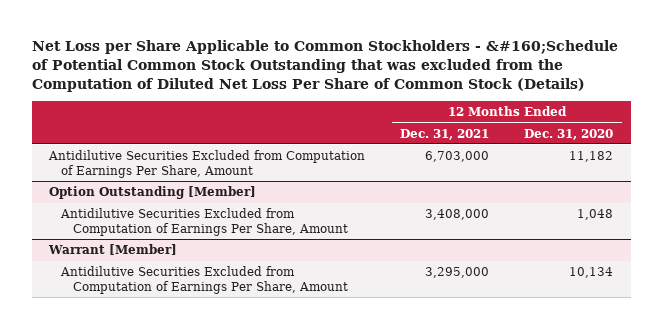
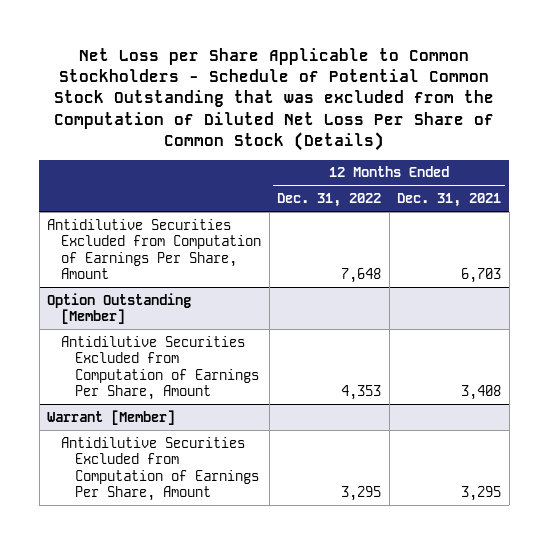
- Net Loss per Share Applicable to Common Stockholders - &#160;Schedule of Potential Common Stock Outstanding that was excluded from the Computation of Diluted Net Loss Per Share of Common Stock (Details)
+ Net Loss per Share Applicable to Common Stockholders - Schedule of Potential Common Stock Outstanding that was excluded from the Computation of Diluted Net Loss Per Share of Common Stock (Details)
- | 12 Months Ended Dec. 31, 2021 | 12 Months Ended Dec. 31, 2020
+ | 12 Months Ended Dec. 31, 2022 | 12 Months Ended Dec. 31, 2021
- Antidilutive Securities Excluded from Computation of Earnings Per Share, Amount | 6,703,000 | 11,182
+ Antidilutive Securities Excluded from Computation of Earnings Per Share, Amount | 7,648 | 6,703
@ Option Outstanding [Member]
- Antidilutive Securities Excluded from Computation of Earnings Per Share, Amount | 3,408,000 | 1,048
+ Antidilutive Securities Excluded from Computation of Earnings Per Share, Amount | 4,353 | 3,408
@ Warrant [Member]
- Antidilutive Securities Excluded from Computation of Earnings Per Share, Amount | 3,295,000 | 10,134
+ Antidilutive Securities Excluded from Computation of Earnings Per Share, Amount | 3,295 | 3,295

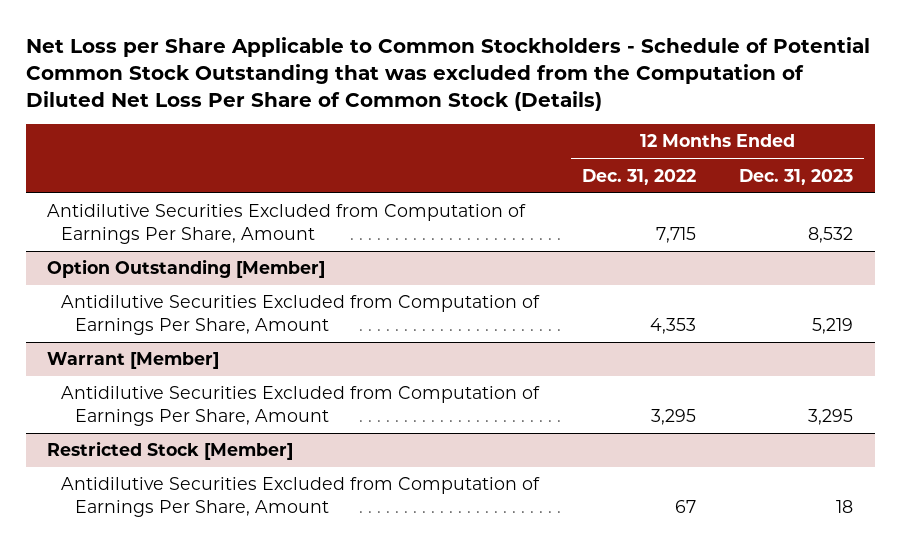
- | 12 Months Ended Dec. 31, 2022 | 12 Months Ended Dec. 31, 2021
+ | 12 Months Ended Dec. 31, 2022 | 12 Months Ended Dec. 31, 2023
- Antidilutive Securities Excluded from Computation of Earnings Per Share, Amount | 7,648 | 6,703
+ Antidilutive Securities Excluded from Computation of Earnings Per Share, Amount | 7,715 | 8,532
+ Restricted Stock [Member]
+ Antidilutive Securities Excluded from Computation of Earnings Per Share, Amount | 67 | 18

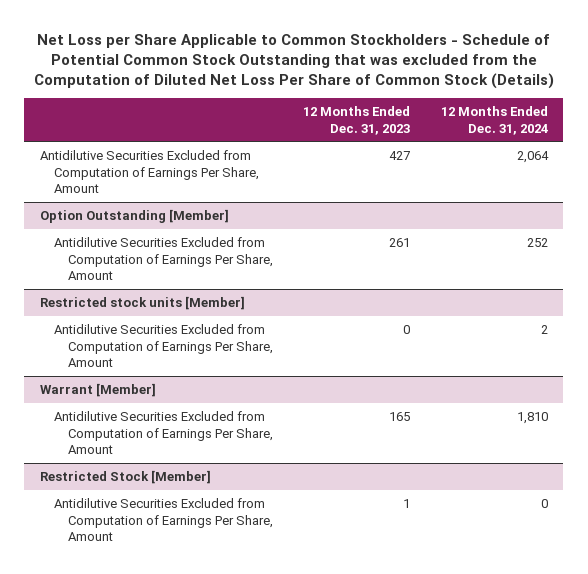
- | 12 Months Ended Dec. 31, 2022 | 12 Months Ended Dec. 31, 2023
+ | 12 Months Ended Dec. 31, 2023 | 12 Months Ended Dec. 31, 2024
- Antidilutive Securities Excluded from Computation of Earnings Per Share, Amount | 7,715 | 8,532
+ Antidilutive Securities Excluded from Computation of Earnings Per Share, Amount | 427 | 2,064
@ Option Outstanding [Member]
- Antidilutive Securities Excluded from Computation of Earnings Per Share, Amount | 4,353 | 5,219
+ Antidilutive Securities Excluded from Computation of Earnings Per Share, Amount | 261 | 252
+ Restricted stock units [Member]
+ Antidilutive Securities Excluded from Computation of Earnings Per Share, Amount | 0 | 2
@ Warrant [Member]
- Antidilutive Securities Excluded from Computation of Earnings Per Share, Amount | 3,295 | 3,295
+ Antidilutive Securities Excluded from Computation of Earnings Per Share, Amount | 165 | 1,810
@ Restricted Stock [Member]
- Antidilutive Securities Excluded from Computation of Earnings Per Share, Amount | 67 | 18
+ Antidilutive Securities Excluded from Computation of Earnings Per Share, Amount | 1 | 0

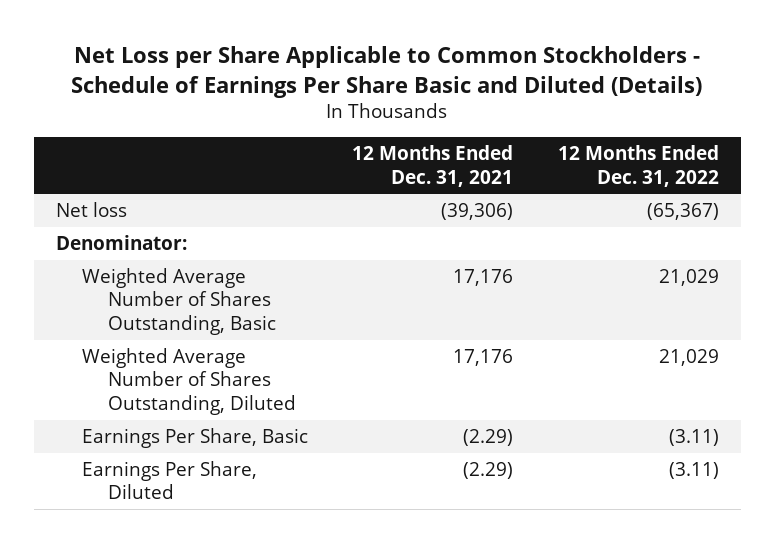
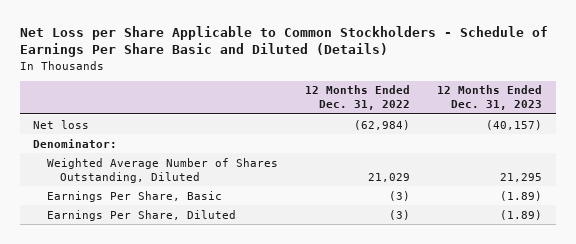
- | 12 Months Ended Dec. 31, 2021 | 12 Months Ended Dec. 31, 2022
+ | 12 Months Ended Dec. 31, 2022 | 12 Months Ended Dec. 31, 2023
- Net loss | (39,306) | (65,367)
+ Net loss | (62,984) | (40,157)
- Weighted Average Number of Shares Outstanding, Basic | 17,176 | 21,029
- Earnings Per Share, Basic | (2.29) | (3.11)
- Earnings Per Share, Diluted | (2.29) | (3.11)
+ Earnings Per Share, Basic | (3) | (1.89)
+ Earnings Per Share, Diluted | (3) | (1.89)

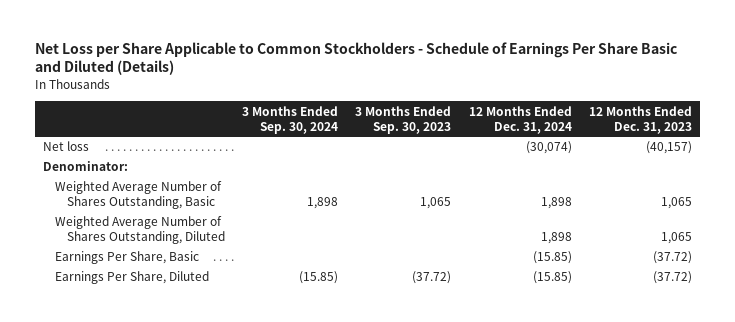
- | 12 Months Ended Dec. 31, 2022 | 12 Months Ended Dec. 31, 2023
+ | 3 Months Ended Sep. 30, 2024 | 3 Months Ended Sep. 30, 2023 | 12 Months Ended Dec. 31, 2024 | 12 Months Ended Dec. 31, 2023
- Weighted Average Number of Shares Outstanding, Diluted | 21,029 | 21,295
- Earnings Per Share, Basic | (3) | (1.89)
- Earnings Per Share, Diluted | (3) | (1.89)
+ Weighted Average Number of Shares Outstanding, Basic | 1,898 | 1,065 | 1,898 | 1,065
+ Weighted Average Number of Shares Outstanding, Diluted | | | 1,898 | 1,065
+ Earnings Per Share, Basic | | | (15.85) | (37.72)
+ Earnings Per Share, Diluted | (15.85) | (37.72) | (15.85) | (37.72)

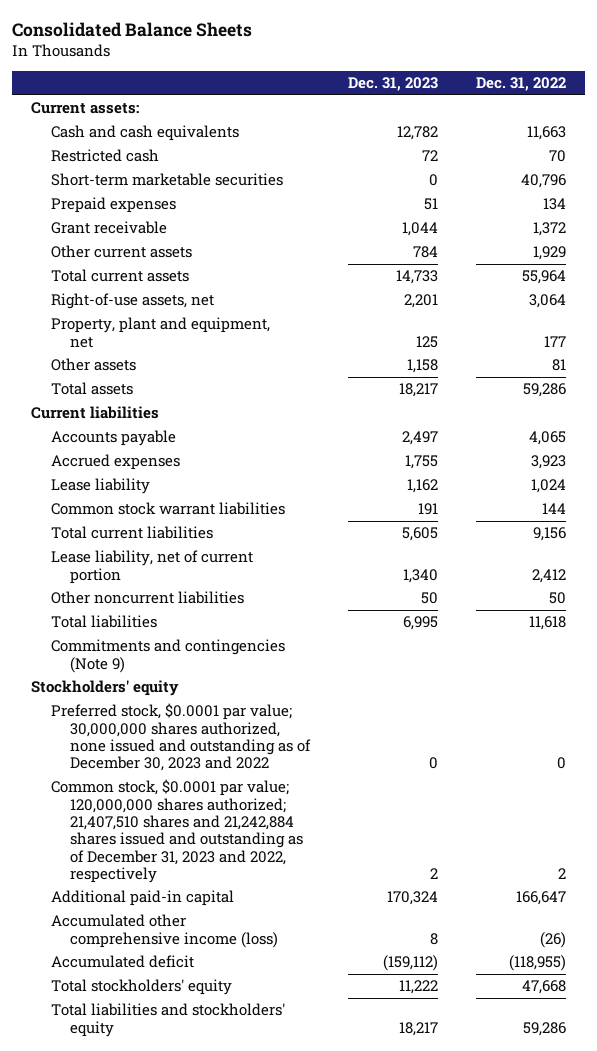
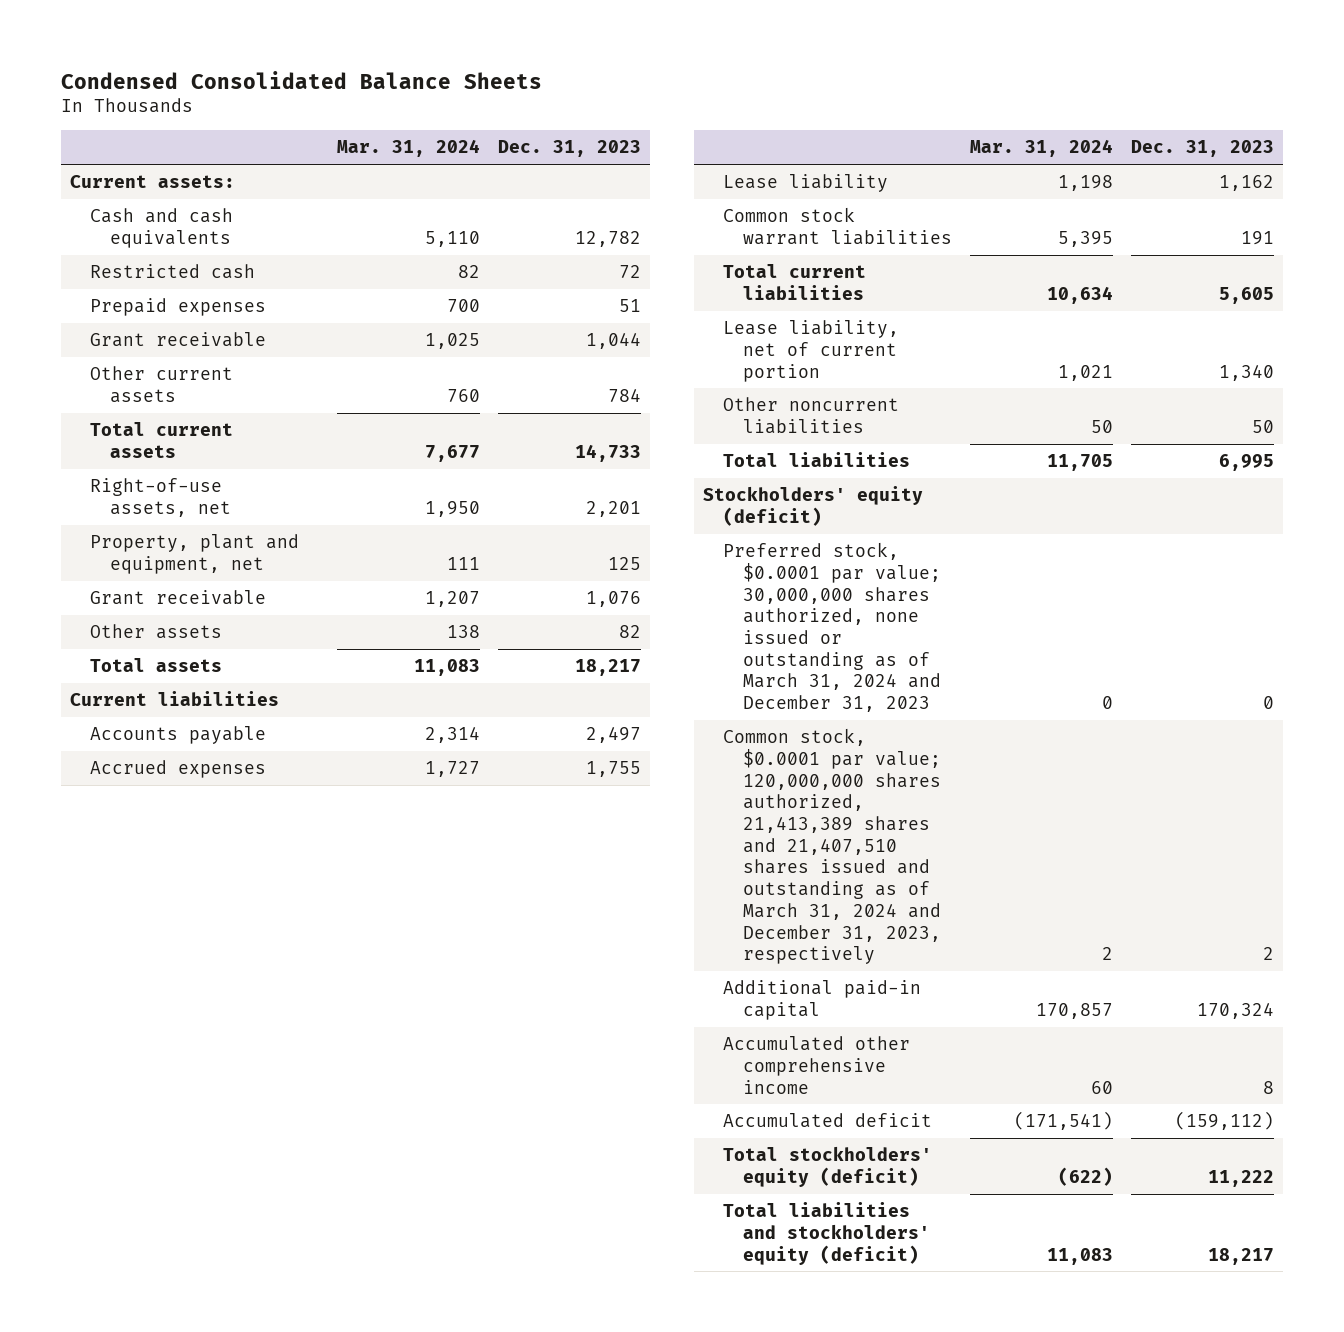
- Consolidated Balance Sheets
+ Condensed Consolidated Balance Sheets
- | Dec. 31, 2023 | Dec. 31, 2022
+ | Mar. 31, 2024 | Dec. 31, 2023
- Short-term marketable securities | 0 | 40,796
- Other assets | 1,158 | 81
+ Grant receivable | 1,207 | 1,076
+ Other assets | 138 | 82
- Commitments and contingencies (Note 9)
- Stockholders' equity
- Preferred stock, $0.0001 par value; 30,000,000 shares authorized, none issued and outstanding as of December 30, 2023 and 2022 | 0 | 0
- Common stock, $0.0001 par value; 120,000,000 shares authorized; 21,407,510 shares and 21,242,884 shares issued and outstanding as of December 31, 2023 and 2022, respectively | 2 | 2
+ Stockholders' equity (deficit)
+ Preferred stock, $0.0001 par value; 30,000,000 shares authorized, none issued or outstanding as of March 31, 2024 and December 31, 2023 | 0 | 0
+ Common stock, $0.0001 par value; 120,000,000 shares authorized, 21,413,389 shares and 21,407,510 shares issued and outstanding as of March 31, 2024 and December 31, 2023, respectively | 2 | 2
- Accumulated other comprehensive income (loss) | 8 | (26)
+ Accumulated other comprehensive income | 60 | 8
- Total stockholders' equity | 11,222 | 47,668
- Total liabilities and stockholders' equity | 18,217 | 59,286
+ Total stockholders' equity (deficit) | (622) | 11,222
+ Total liabilities and stockholders' equity (deficit) | 11,083 | 18,217

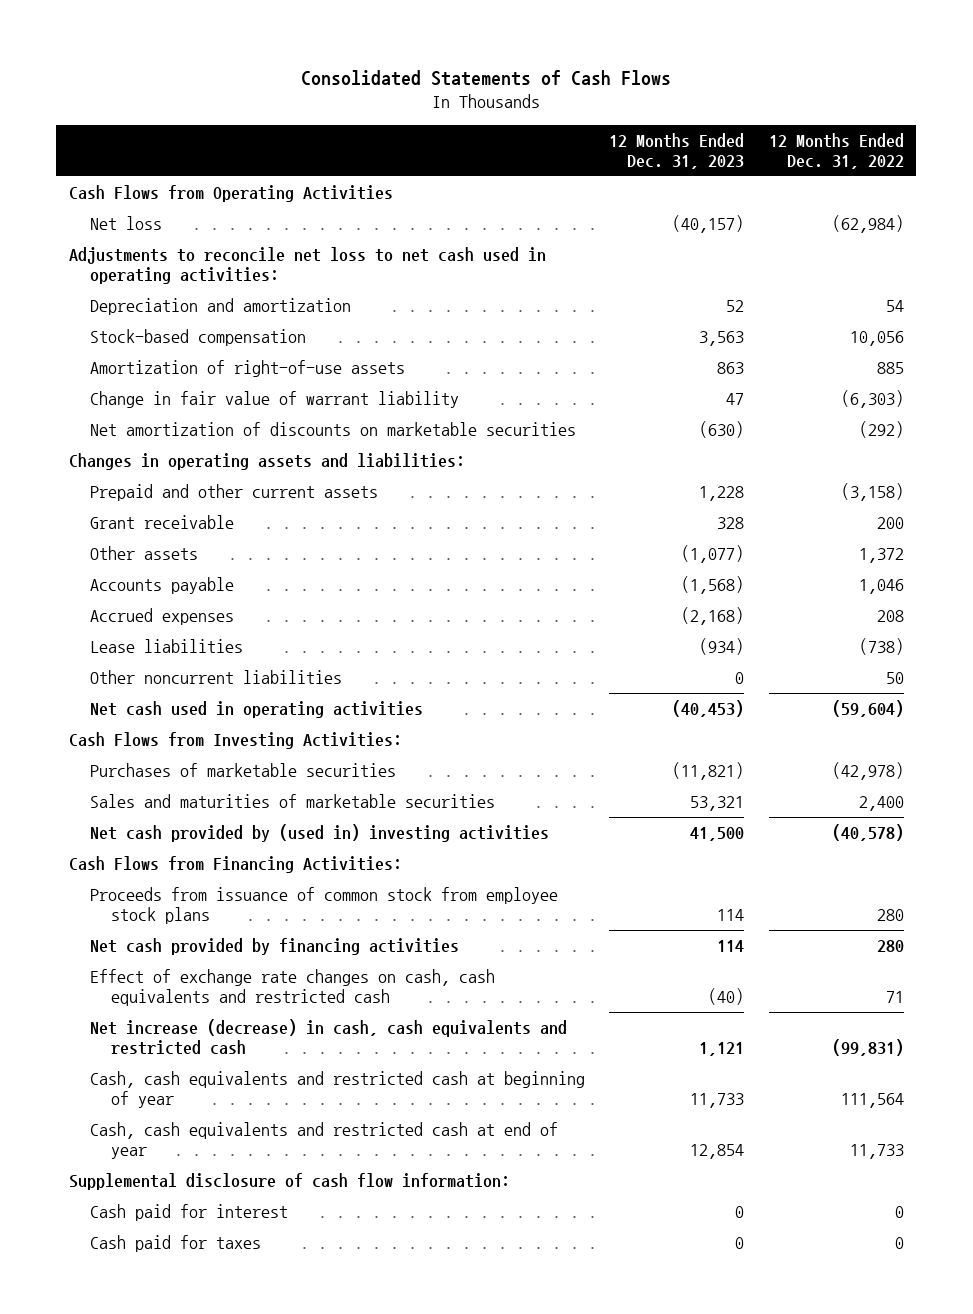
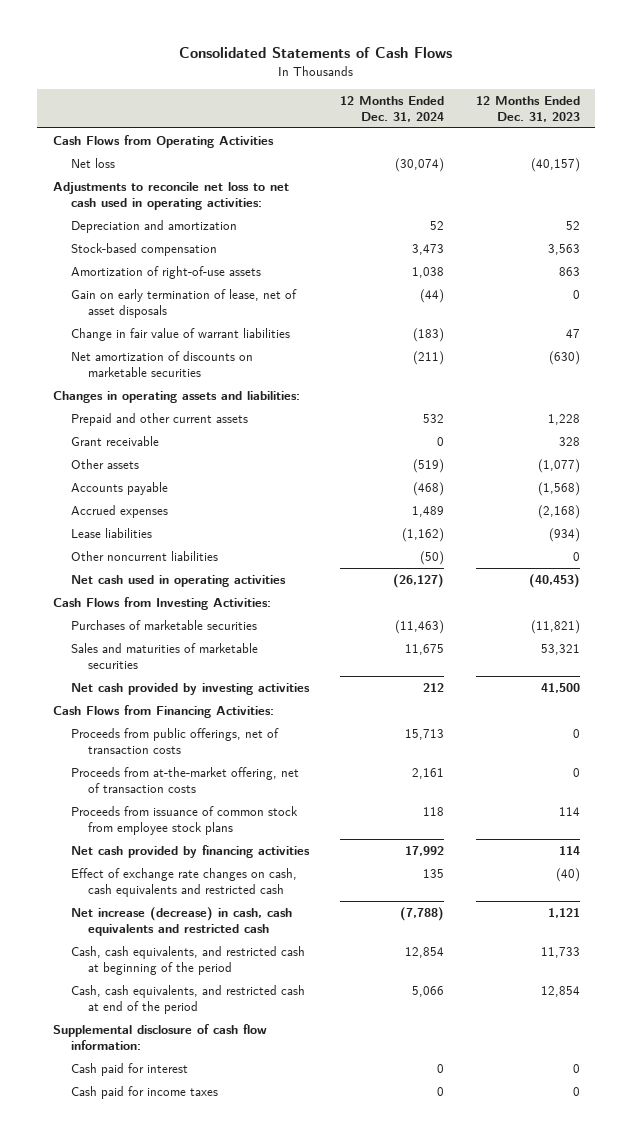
- | 12 Months Ended Dec. 31, 2023 | 12 Months Ended Dec. 31, 2022
+ | 12 Months Ended Dec. 31, 2024 | 12 Months Ended Dec. 31, 2023
- Change in fair value of warrant liability | 47 | (6,303)
+ Gain on early termination of lease, net of asset disposals | (44) | 0
+ Change in fair value of warrant liabilities | (183) | 47
- Net cash provided by (used in) investing activities | 41,500 | (40,578)
+ Net cash provided by investing activities | 212 | 41,500
+ Proceeds from public offerings, net of transaction costs | 15,713 | 0
+ Proceeds from at-the-market offering, net of transaction costs | 2,161 | 0
- Cash, cash equivalents and restricted cash at beginning of year | 11,733 | 111,564
- Cash, cash equivalents and restricted cash at end of year | 12,854 | 11,733
+ Cash, cash equivalents, and restricted cash at beginning of the period | 12,854 | 11,733
+ Cash, cash equivalents, and restricted cash at end of the period | 5,066 | 12,854
- Cash paid for taxes | 0 | 0
+ Cash paid for income taxes | 0 | 0

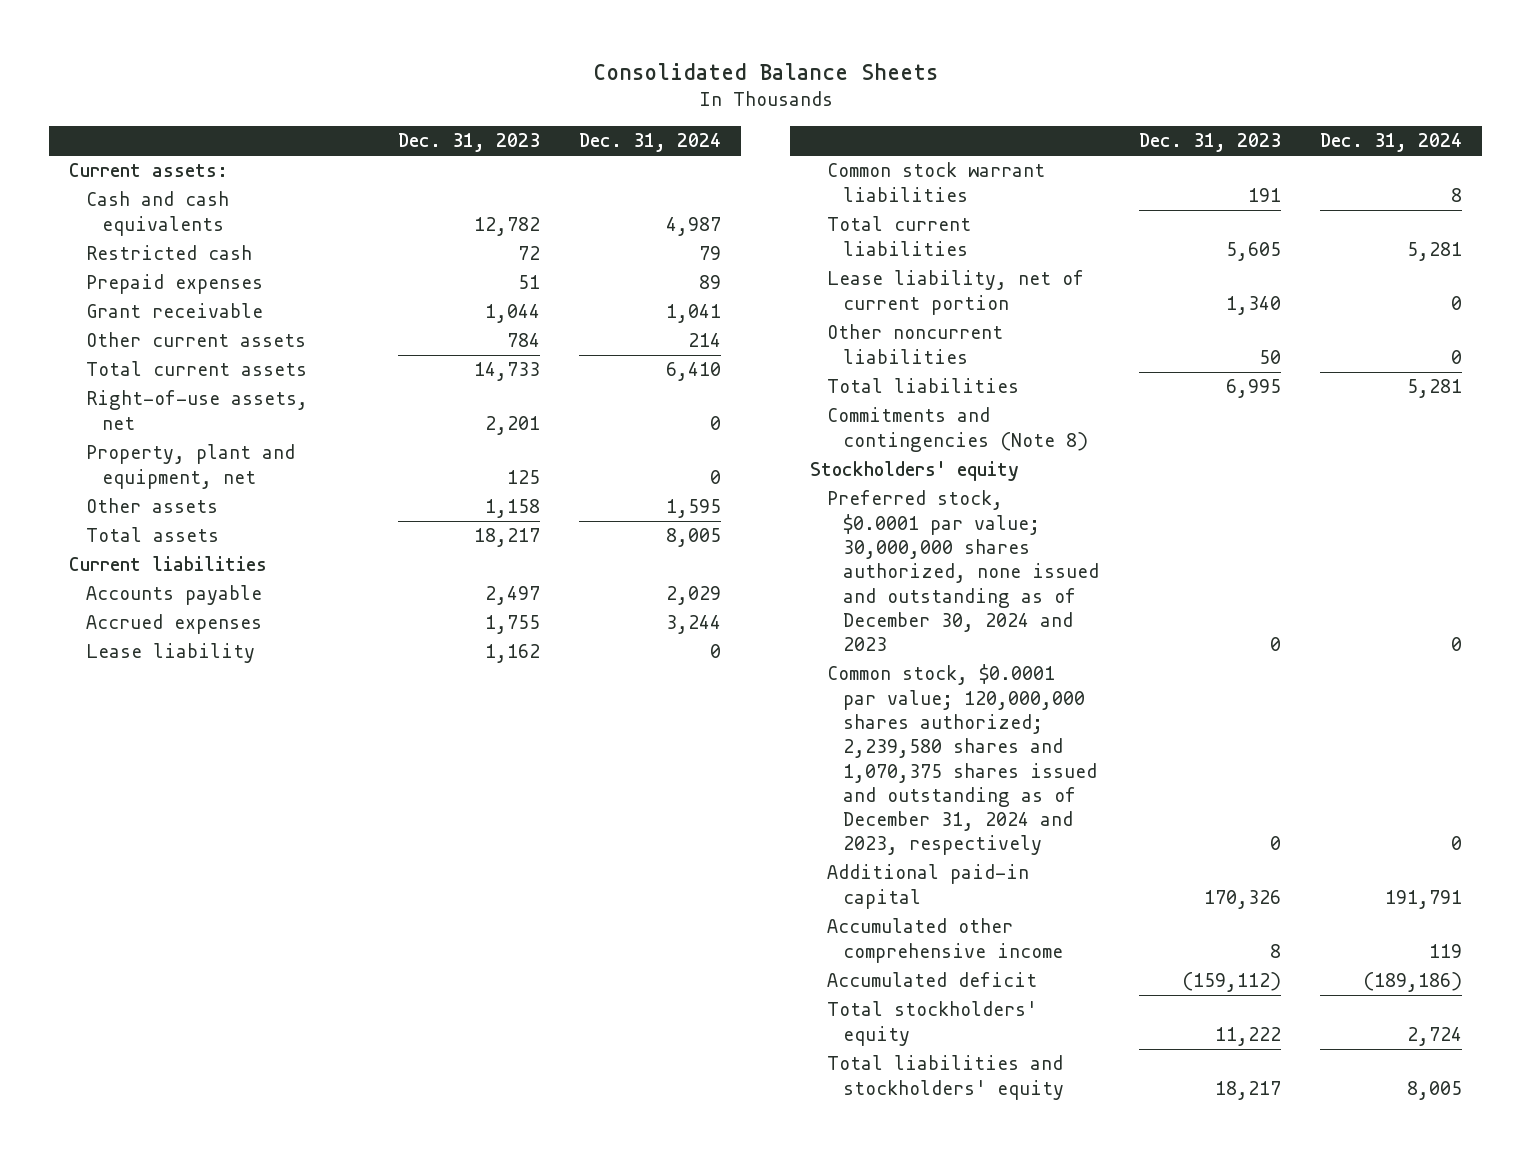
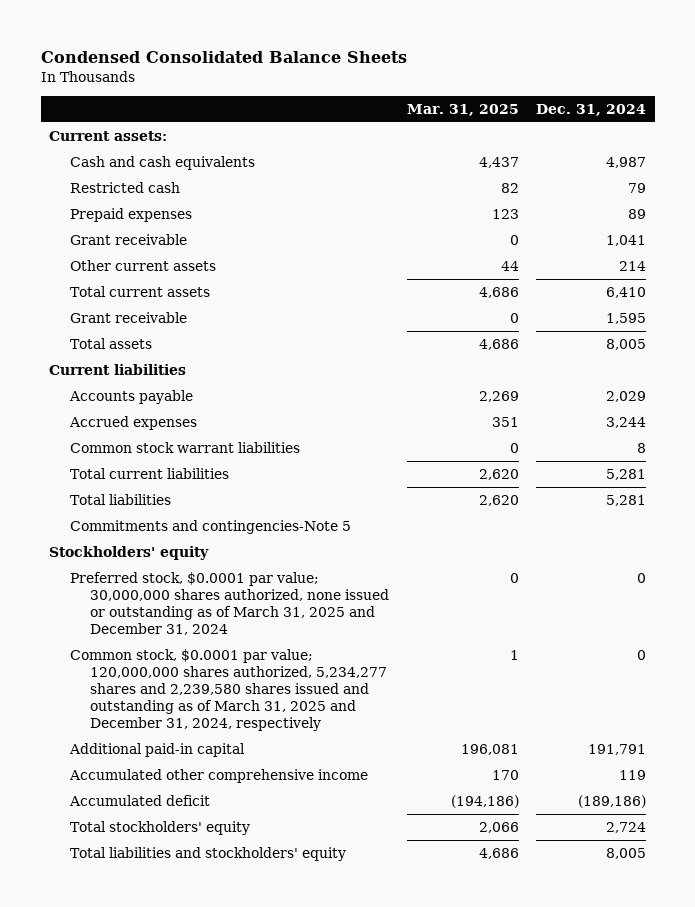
- Consolidated Balance Sheets
+ Condensed Consolidated Balance Sheets
- | Dec. 31, 2023 | Dec. 31, 2024
+ | Mar. 31, 2025 | Dec. 31, 2024
- Right-of-use assets, net | 2,201 | 0
- Property, plant and equipment, net | 125 | 0
- Other assets | 1,158 | 1,595
+ Grant receivable | 0 | 1,595
- Lease liability | 1,162 | 0
- Lease liability, net of current portion | 1,340 | 0
- Other noncurrent liabilities | 50 | 0
- Commitments and contingencies (Note 8)
+ Commitments and contingencies-Note 5
- Preferred stock, $0.0001 par value; 30,000,000 shares authorized, none issued and outstanding as of December 30, 2024 and 2023 | 0 | 0
- Common stock, $0.0001 par value; 120,000,000 shares authorized; 2,239,580 shares and 1,070,375 shares issued and outstanding as of December 31, 2024 and 2023, respectively | 0 | 0
+ Preferred stock, $0.0001 par value; 30,000,000 shares authorized, none issued or outstanding as of March 31, 2025 and December 31, 2024 | 0 | 0
+ Common stock, $0.0001 par value; 120,000,000 shares authorized, 5,234,277 shares and 2,239,580 shares issued and outstanding as of March 31, 2025 and December 31, 2024, respectively | 1 | 0

